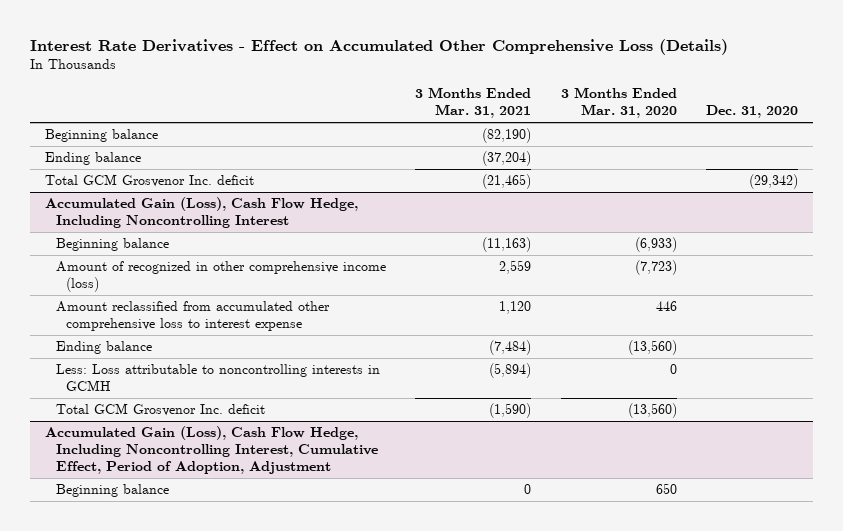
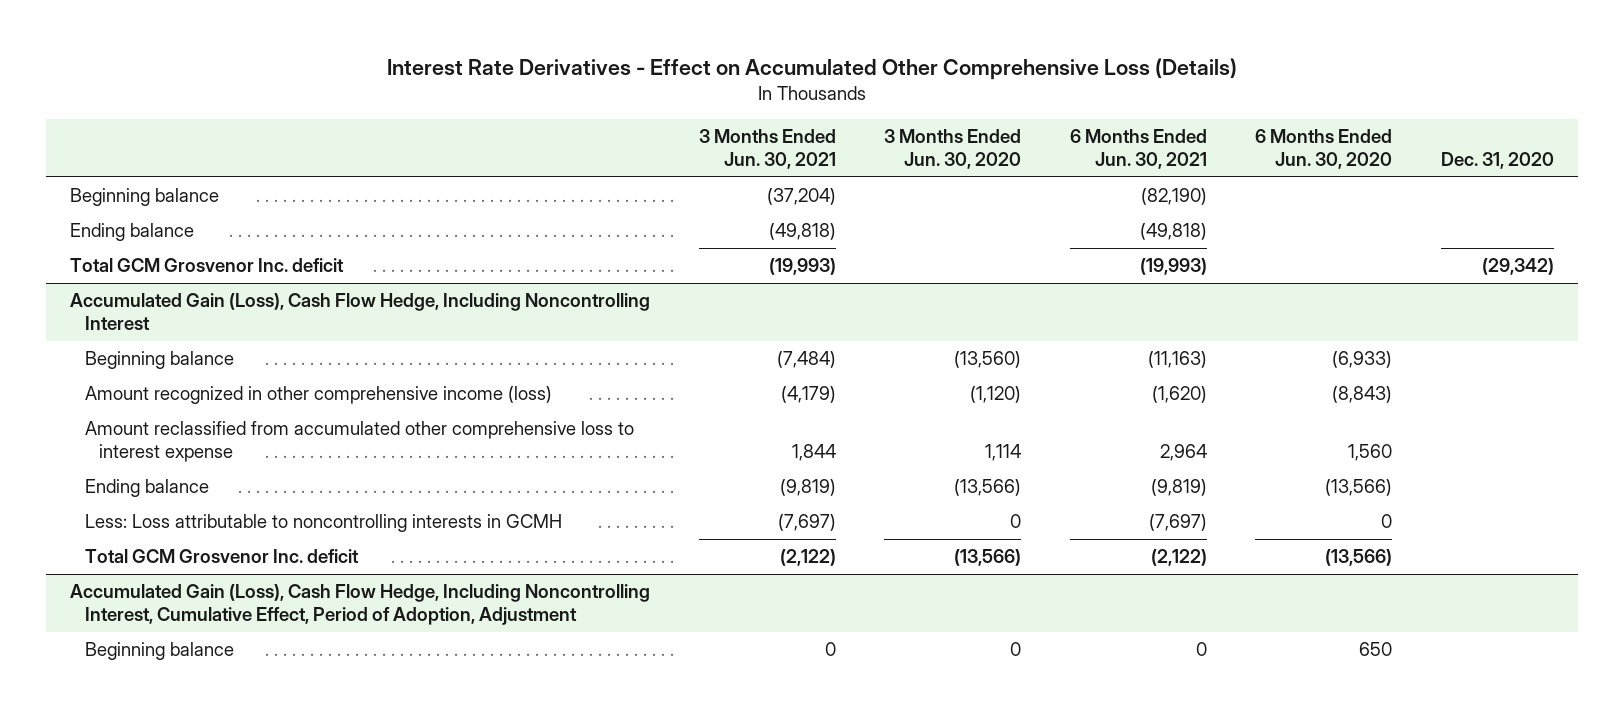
- | 3 Months Ended Mar. 31, 2021 | 3 Months Ended Mar. 31, 2020 | Dec. 31, 2020
+ | 3 Months Ended Jun. 30, 2021 | 3 Months Ended Jun. 30, 2020 | 6 Months Ended Jun. 30, 2021 | 6 Months Ended Jun. 30, 2020 | Dec. 31, 2020
@ Accumulated Gain (Loss), Cash Flow Hedge, Including Noncontrolling Interest
- Amount of recognized in other comprehensive income (loss) | 2,559 | (7,723) |
+ Amount recognized in other comprehensive income (loss) | (4,179) | (1,120) | (1,620) | (8,843) |

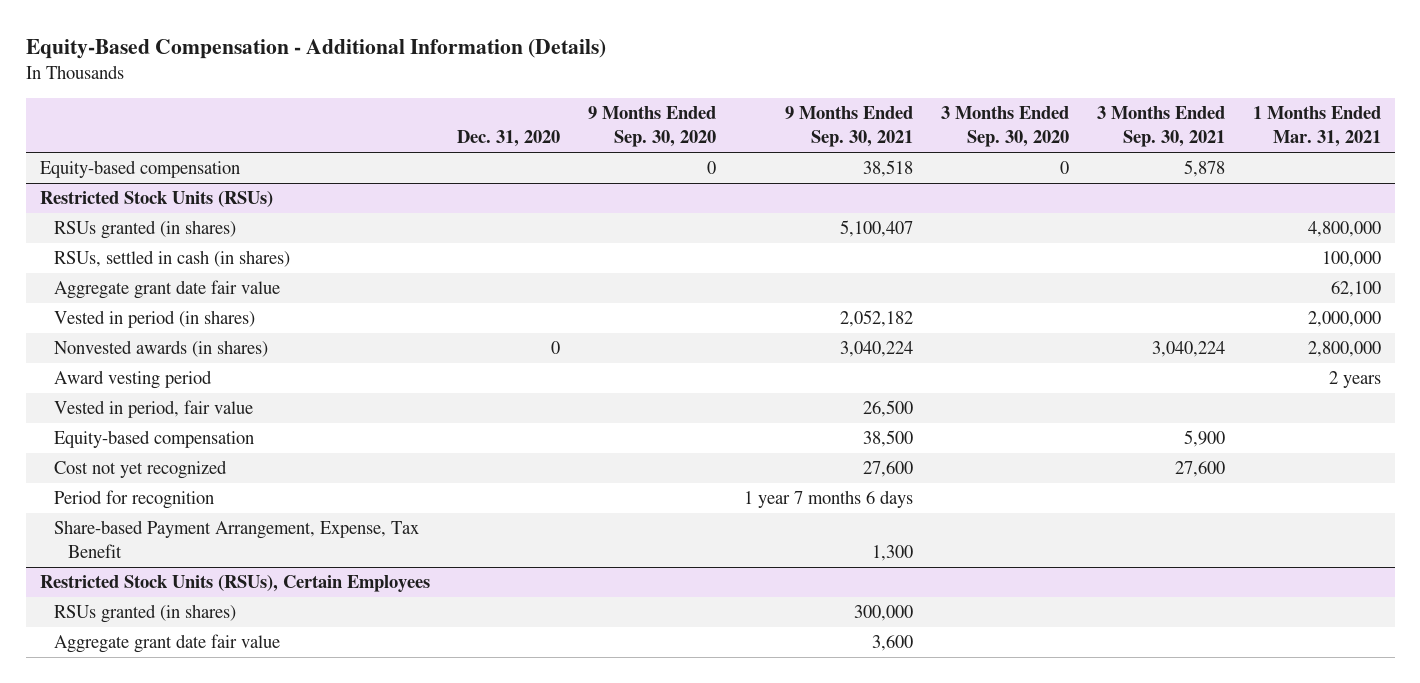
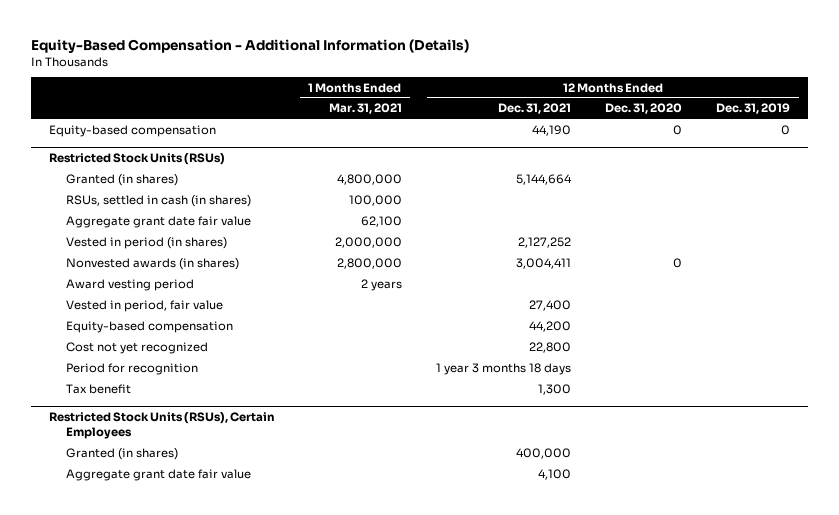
- | Dec. 31, 2020 | 9 Months Ended Sep. 30, 2020 | 9 Months Ended Sep. 30, 2021 | 3 Months Ended Sep. 30, 2020 | 3 Months Ended Sep. 30, 2021 | 1 Months Ended Mar. 31, 2021
+ | 1 Months Ended Mar. 31, 2021 | 12 Months Ended Dec. 31, 2021 | 12 Months Ended Dec. 31, 2020 | 12 Months Ended Dec. 31, 2019
@ Restricted Stock Units (RSUs)
- RSUs granted (in shares) | | | 5,100,407 | | | 4,800,000
+ Granted (in shares) | 4,800,000 | 5,144,664 | |
- Share-based Payment Arrangement, Expense, Tax Benefit | | | 1,300 | | |
+ Tax benefit | | 1,300 | |
@ Restricted Stock Units (RSUs), Certain Employees
- RSUs granted (in shares) | | | 300,000 | | |
+ Granted (in shares) | | 400,000 | |

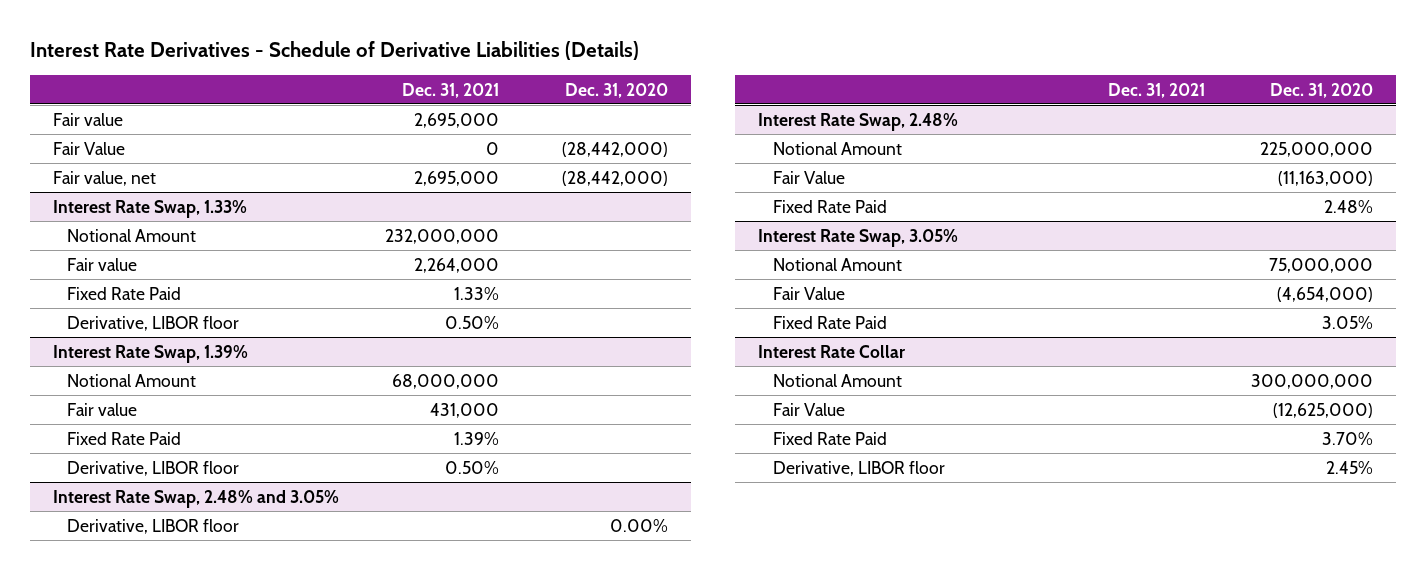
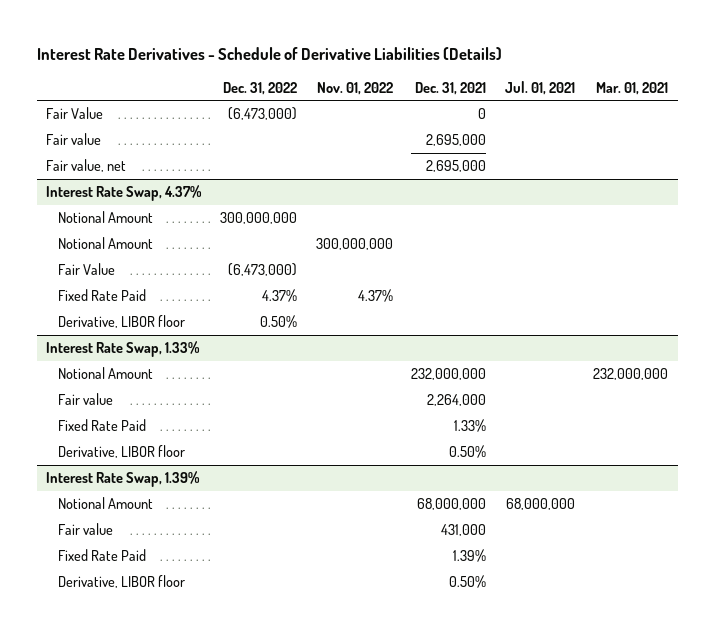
- | Dec. 31, 2021 | Dec. 31, 2020
+ | Dec. 31, 2022 | Nov. 01, 2022 | Dec. 31, 2021 | Jul. 01, 2021 | Mar. 01, 2021
moved down: Fair value | | | 2,695,000 | |
+ Interest Rate Swap, 4.37%
+ Notional Amount | 300,000,000 | | | |
+ Notional Amount | | 300,000,000 | | |
+ Fair Value | (6,473,000) | | | |
+ Fixed Rate Paid | 4.37% | 4.37% | | |
+ Derivative, LIBOR floor | 0.50% | | | |
- Interest Rate Swap, 2.48% and 3.05%
- Derivative, LIBOR floor | | 0.00%
- Interest Rate Swap, 2.48%
- Notional Amount | | 225,000,000
- Fair Value | | (11,163,000)
- Fixed Rate Paid | | 2.48%
- Interest Rate Swap, 3.05%
- Notional Amount | | 75,000,000
- Fair Value | | (4,654,000)
- Fixed Rate Paid | | 3.05%
- Interest Rate Collar
- Notional Amount | | 300,000,000
- Fair Value | | (12,625,000)
- Fixed Rate Paid | | 3.70%
- Derivative, LIBOR floor | | 2.45%

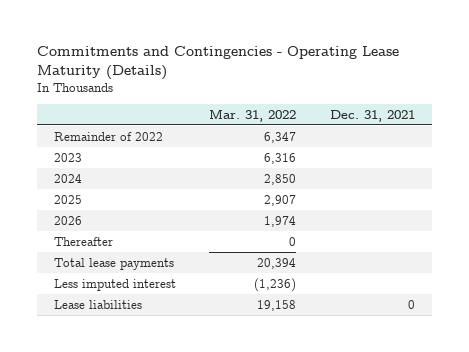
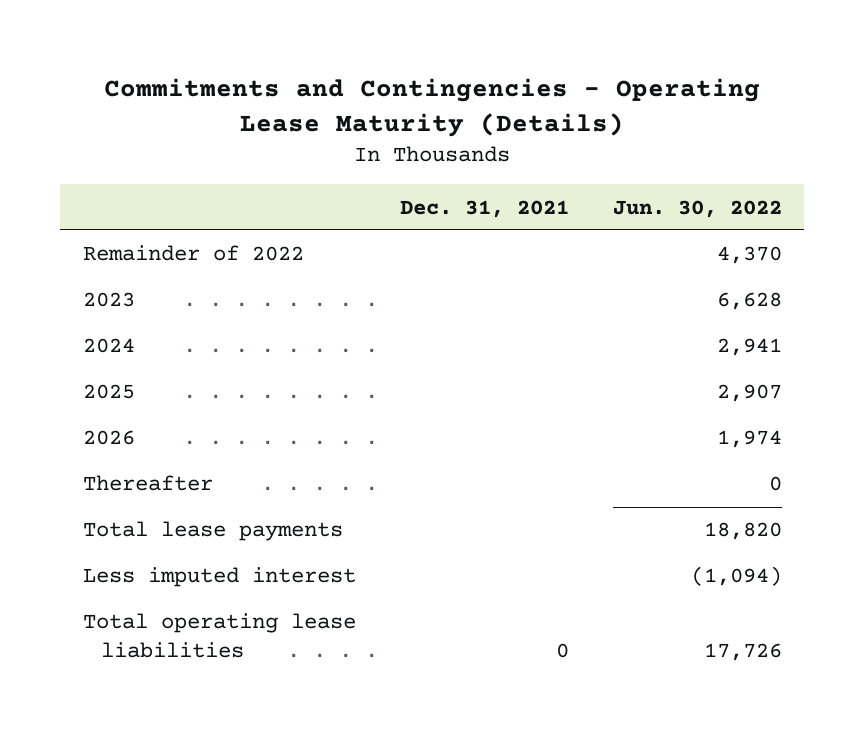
- | Mar. 31, 2022 | Dec. 31, 2021
+ | Dec. 31, 2021 | Jun. 30, 2022
- Lease liabilities | 19,158 | 0
+ Total operating lease liabilities | 0 | 17,726

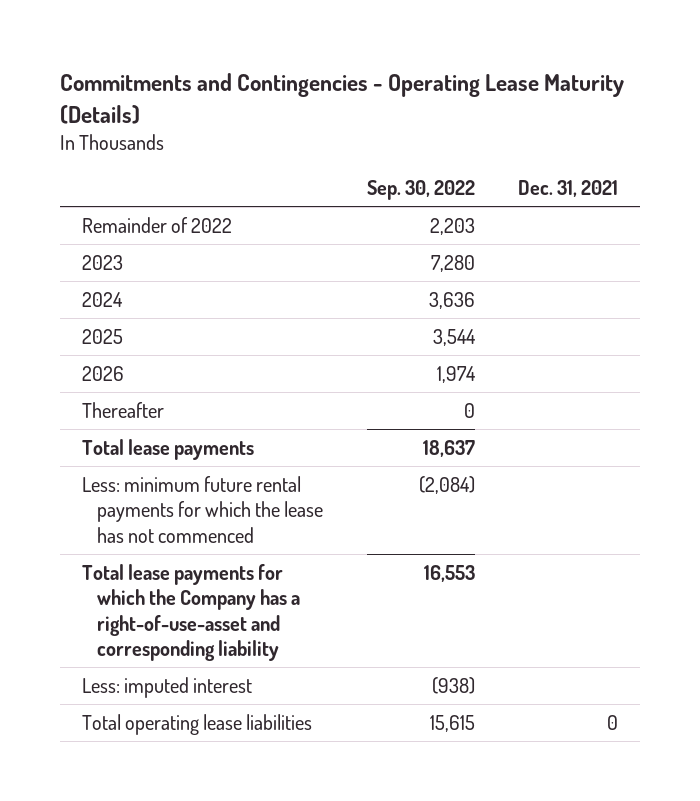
- | Dec. 31, 2021 | Jun. 30, 2022
+ | Sep. 30, 2022 | Dec. 31, 2021
- Less imputed interest | | (1,094)
+ Less: minimum future rental payments for which the lease has not commenced | (2,084) |
+ Total lease payments for which the Company has a right-of-use-asset and corresponding liability | 16,553 |
+ Less: imputed interest | (938) |

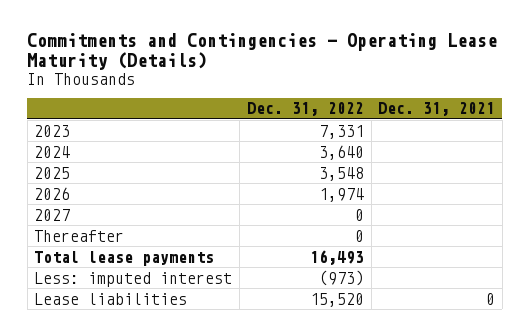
- | Sep. 30, 2022 | Dec. 31, 2021
+ | Dec. 31, 2022 | Dec. 31, 2021
- Remainder of 2022 | 2,203 |
+ 2027 | 0 |
- Less: minimum future rental payments for which the lease has not commenced | (2,084) |
- Total lease payments for which the Company has a right-of-use-asset and corresponding liability | 16,553 |
- Total operating lease liabilities | 15,615 | 0
+ Lease liabilities | 15,520 | 0

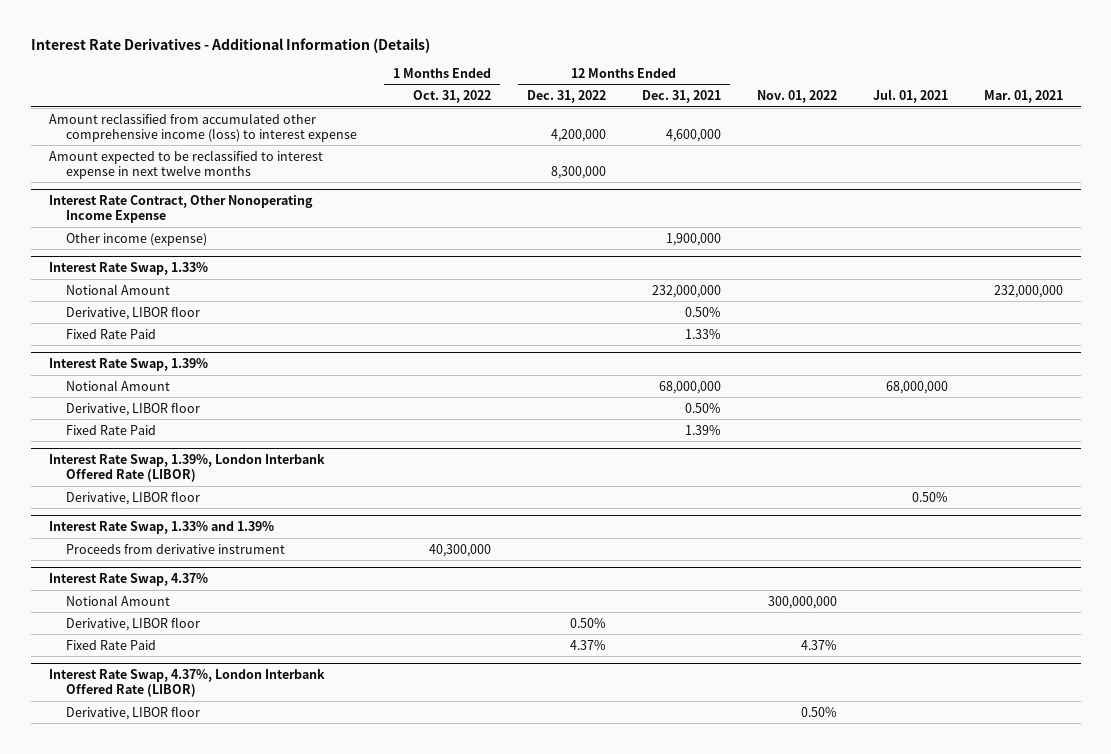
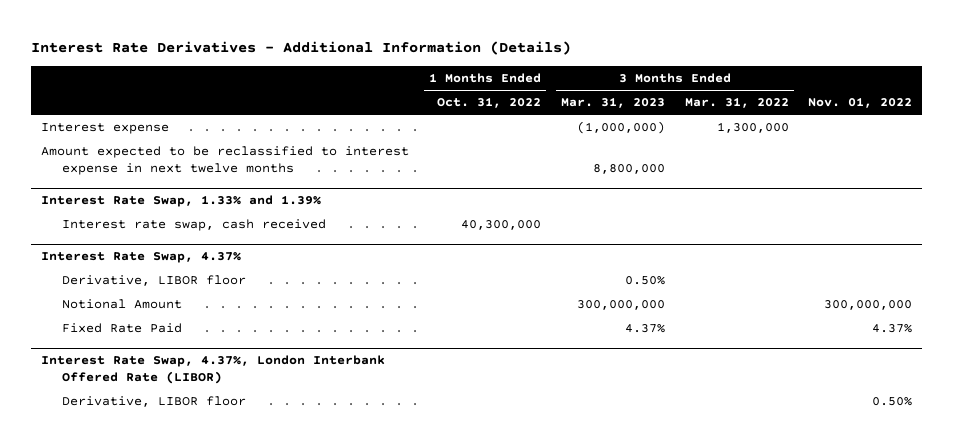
- | 1 Months Ended Oct. 31, 2022 | 12 Months Ended Dec. 31, 2022 | 12 Months Ended Dec. 31, 2021 | Nov. 01, 2022 | Jul. 01, 2021 | Mar. 01, 2021
+ | 1 Months Ended Oct. 31, 2022 | 3 Months Ended Mar. 31, 2023 | 3 Months Ended Mar. 31, 2022 | Nov. 01, 2022
- Amount reclassified from accumulated other comprehensive income (loss) to interest expense | | 4,200,000 | 4,600,000 | | |
+ Interest expense | | (1,000,000) | 1,300,000 |
- Interest Rate Contract, Other Nonoperating Income Expense
- Other income (expense) | | | 1,900,000 | | |
- Interest Rate Swap, 1.33%
- Notional Amount | | | 232,000,000 | | | 232,000,000
- Derivative, LIBOR floor | | | 0.50% | | |
- Fixed Rate Paid | | | 1.33% | | |
- Interest Rate Swap, 1.39%
- Notional Amount | | | 68,000,000 | | 68,000,000 |
- Derivative, LIBOR floor | | | 0.50% | | |
- Fixed Rate Paid | | | 1.39% | | |
- Interest Rate Swap, 1.39%, London Interbank Offered Rate (LIBOR)
- Derivative, LIBOR floor | | | | | 0.50% |
@ Interest Rate Swap, 1.33% and 1.39%
- Proceeds from derivative instrument | 40,300,000 | | | | |
+ Interest rate swap, cash received | 40,300,000 | | |
@ Interest Rate Swap, 4.37%
moved down: Notional Amount | | 300,000,000 | | 300,000,000

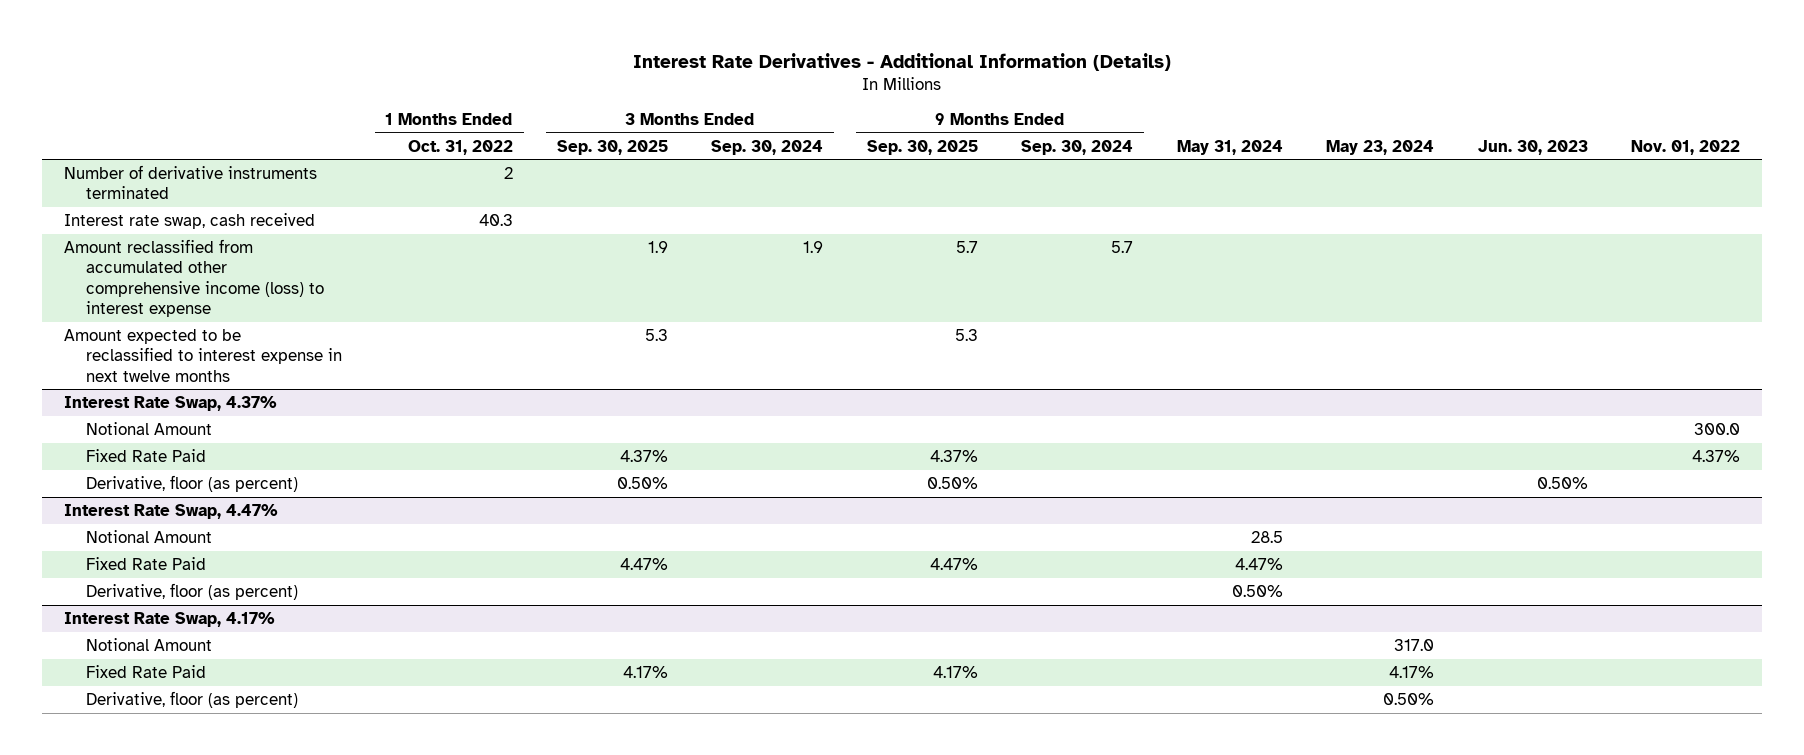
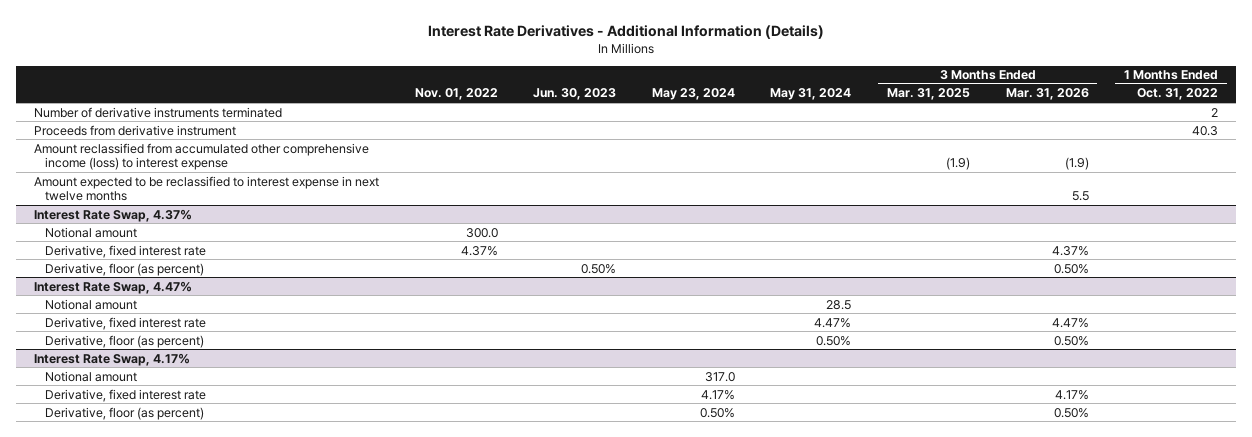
- | 1 Months Ended Oct. 31, 2022 | 3 Months Ended Sep. 30, 2025 | 3 Months Ended Sep. 30, 2024 | 9 Months Ended Sep. 30, 2025 | 9 Months Ended Sep. 30, 2024 | May 31, 2024 | May 23, 2024 | Jun. 30, 2023 | Nov. 01, 2022
+ | Nov. 01, 2022 | Jun. 30, 2023 | May 23, 2024 | May 31, 2024 | 3 Months Ended Mar. 31, 2025 | 3 Months Ended Mar. 31, 2026 | 1 Months Ended Oct. 31, 2022
- Interest rate swap, cash received | 40.3 | | | | | | | |
+ Proceeds from derivative instrument | | | | | | | 40.3
@ Interest Rate Swap, 4.37%
- Notional Amount | | | | | | | | | 300.0
- Fixed Rate Paid | | 4.37% | | 4.37% | | | | | 4.37%
+ Notional amount | 300.0 | | | | | |
+ Derivative, fixed interest rate | 4.37% | | | | | 4.37% |
@ Interest Rate Swap, 4.47%
- Notional Amount | | | | | | 28.5 | | |
- Fixed Rate Paid | | 4.47% | | 4.47% | | 4.47% | | |
+ Notional amount | | | | 28.5 | | |
+ Derivative, fixed interest rate | | | | 4.47% | | 4.47% |
@ Interest Rate Swap, 4.17%
- Notional Amount | | | | | | | 317.0 | |
- Fixed Rate Paid | | 4.17% | | 4.17% | | | 4.17% | |
+ Notional amount | | | 317.0 | | | |
+ Derivative, fixed interest rate | | | 4.17% | | | 4.17% |

